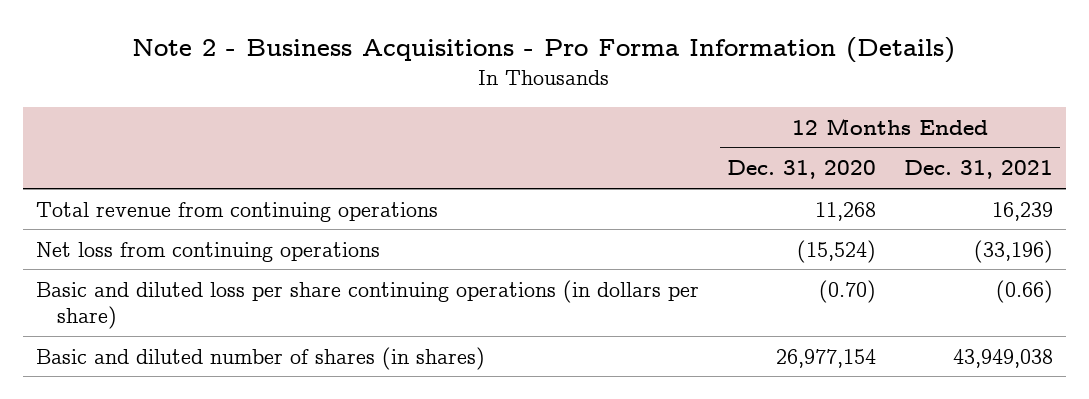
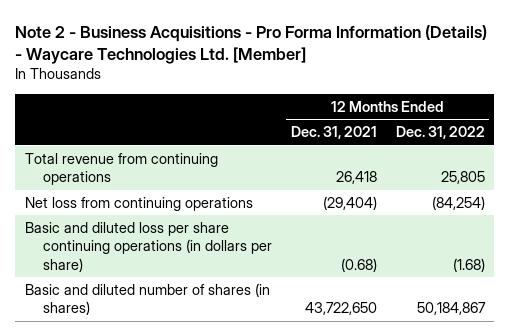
- Note 2 - Business Acquisitions - Pro Forma Information (Details)
+ Note 2 - Business Acquisitions - Pro Forma Information (Details) - Waycare Technologies Ltd. [Member]
- | 12 Months Ended Dec. 31, 2020 | 12 Months Ended Dec. 31, 2021
+ | 12 Months Ended Dec. 31, 2021 | 12 Months Ended Dec. 31, 2022
- Total revenue from continuing operations | 11,268 | 16,239
- Net loss from continuing operations | (15,524) | (33,196)
- Basic and diluted loss per share continuing operations (in dollars per share) | (0.70) | (0.66)
- Basic and diluted number of shares (in shares) | 26,977,154 | 43,949,038
+ Total revenue from continuing operations | 26,418 | 25,805
+ Net loss from continuing operations | (29,404) | (84,254)
+ Basic and diluted loss per share continuing operations (in dollars per share) | (0.68) | (1.68)
+ Basic and diluted number of shares (in shares) | 43,722,650 | 50,184,867

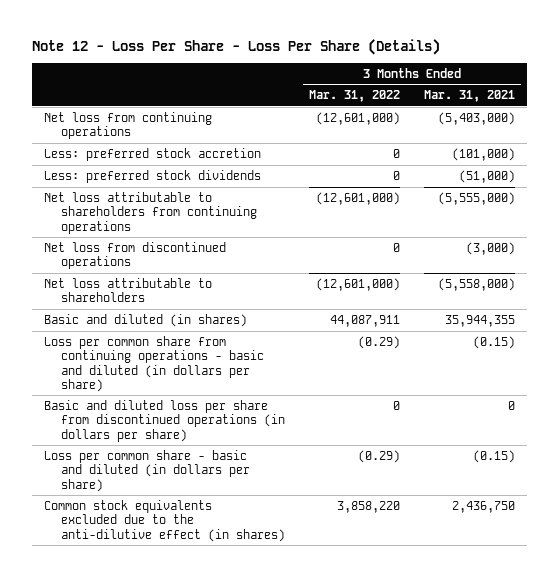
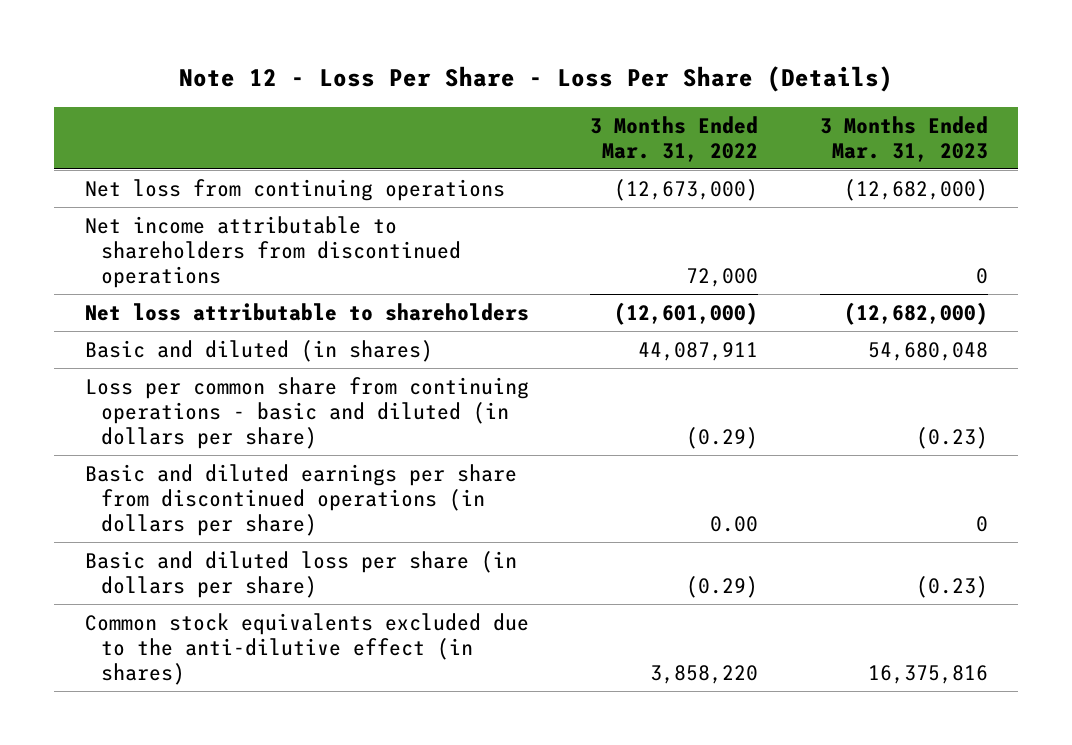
- | 3 Months Ended Mar. 31, 2022 | 3 Months Ended Mar. 31, 2021
+ | 3 Months Ended Mar. 31, 2022 | 3 Months Ended Mar. 31, 2023
- Net loss from continuing operations | (12,601,000) | (5,403,000)
- Less: preferred stock accretion | 0 | (101,000)
- Less: preferred stock dividends | 0 | (51,000)
- Net loss attributable to shareholders from continuing operations | (12,601,000) | (5,555,000)
- Net loss from discontinued operations | 0 | (3,000)
+ Net loss from continuing operations | (12,673,000) | (12,682,000)
+ Net income attributable to shareholders from discontinued operations | 72,000 | 0
- Basic and diluted loss per share from discontinued operations (in dollars per share) | 0 | 0
- Loss per common share - basic and diluted (in dollars per share) | (0.29) | (0.15)
+ Basic and diluted earnings per share from discontinued operations (in dollars per share) | 0.00 | 0
+ Basic and diluted loss per share (in dollars per share) | (0.29) | (0.23)

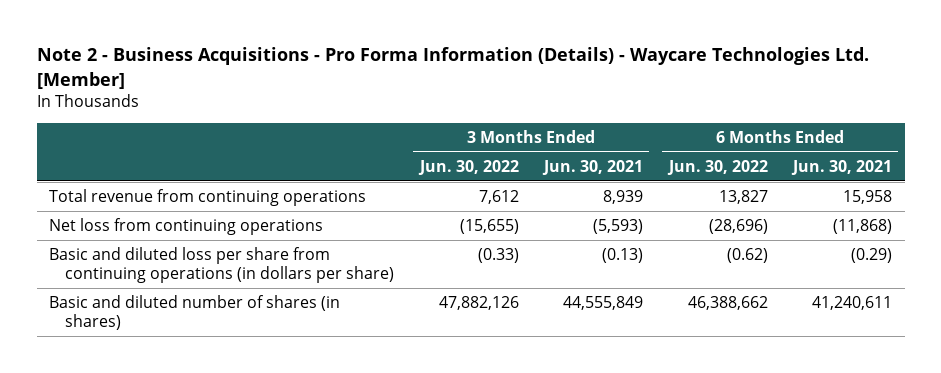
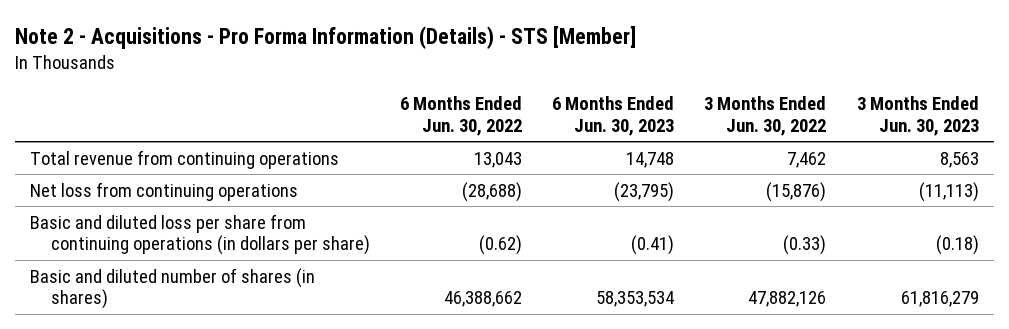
- Note 2 - Business Acquisitions - Pro Forma Information (Details) - Waycare Technologies Ltd. [Member]
+ Note 2 - Acquisitions - Pro Forma Information (Details) - STS [Member]
- | 3 Months Ended Jun. 30, 2022 | 3 Months Ended Jun. 30, 2021 | 6 Months Ended Jun. 30, 2022 | 6 Months Ended Jun. 30, 2021
+ | 6 Months Ended Jun. 30, 2022 | 6 Months Ended Jun. 30, 2023 | 3 Months Ended Jun. 30, 2022 | 3 Months Ended Jun. 30, 2023
- Total revenue from continuing operations | 7,612 | 8,939 | 13,827 | 15,958
- Net loss from continuing operations | (15,655) | (5,593) | (28,696) | (11,868)
+ Total revenue from continuing operations | 13,043 | 14,748 | 7,462 | 8,563
+ Net loss from continuing operations | (28,688) | (23,795) | (15,876) | (11,113)

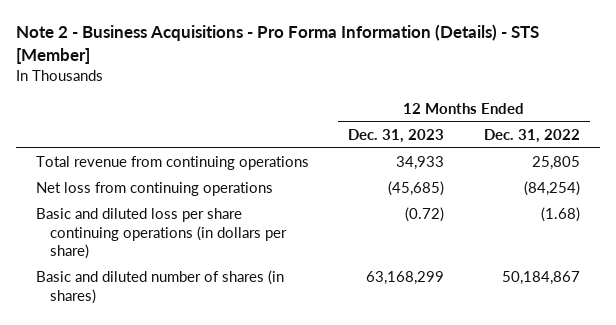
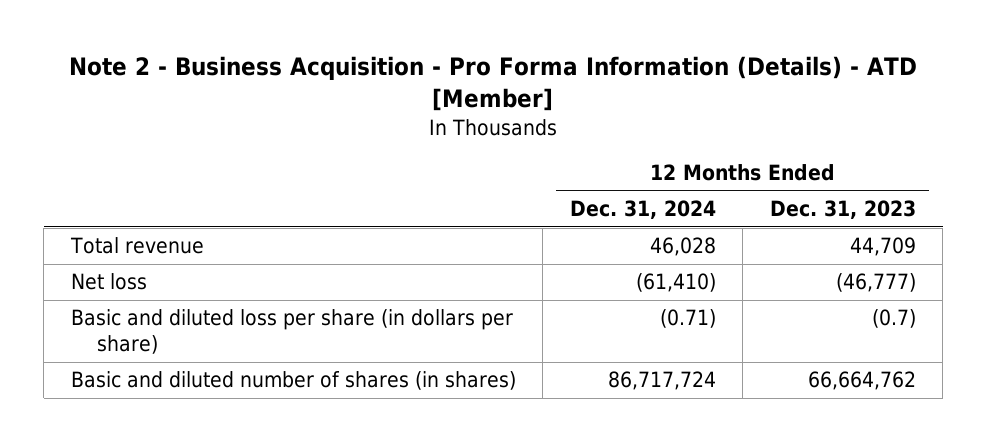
- Note 2 - Business Acquisitions - Pro Forma Information (Details) - STS [Member]
+ Note 2 - Business Acquisition - Pro Forma Information (Details) - ATD [Member]
- | 12 Months Ended Dec. 31, 2023 | 12 Months Ended Dec. 31, 2022
+ | 12 Months Ended Dec. 31, 2024 | 12 Months Ended Dec. 31, 2023
- Total revenue from continuing operations | 34,933 | 25,805
- Net loss from continuing operations | (45,685) | (84,254)
- Basic and diluted loss per share continuing operations (in dollars per share) | (0.72) | (1.68)
- Basic and diluted number of shares (in shares) | 63,168,299 | 50,184,867
+ Total revenue | 46,028 | 44,709
+ Net loss | (61,410) | (46,777)
+ Basic and diluted loss per share (in dollars per share) | (0.71) | (0.7)
+ Basic and diluted number of shares (in shares) | 86,717,724 | 66,664,762

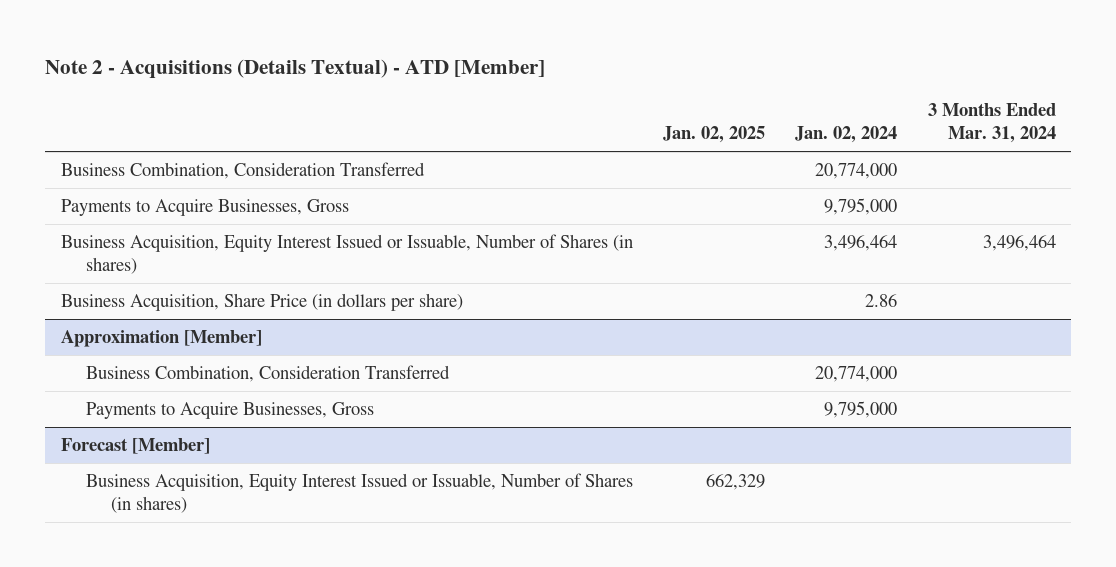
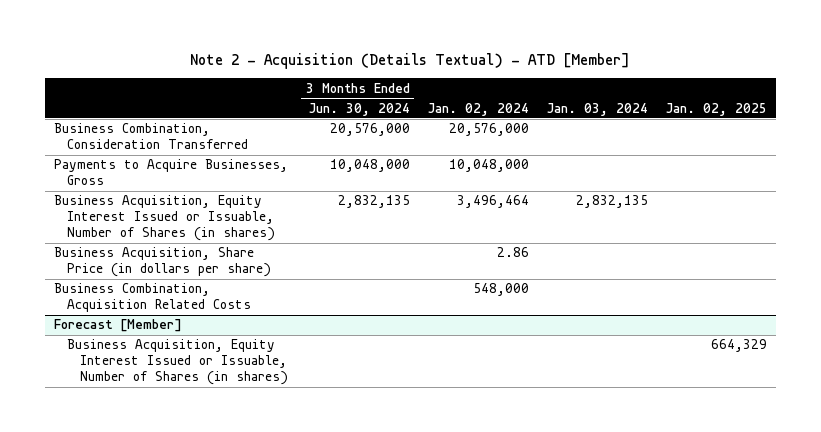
- Note 2 - Acquisitions (Details Textual) - ATD [Member]
+ Note 2 - Acquisition (Details Textual) - ATD [Member]
- | Jan. 02, 2025 | Jan. 02, 2024 | 3 Months Ended Mar. 31, 2024
+ | 3 Months Ended Jun. 30, 2024 | Jan. 02, 2024 | Jan. 03, 2024 | Jan. 02, 2025
- Business Combination, Consideration Transferred | | 20,774,000 |
- Payments to Acquire Businesses, Gross | | 9,795,000 |
+ Business Combination, Consideration Transferred | 20,576,000 | 20,576,000 | |
+ Payments to Acquire Businesses, Gross | 10,048,000 | 10,048,000 | |
- Approximation [Member]
- Business Combination, Consideration Transferred | | 20,774,000 |
- Payments to Acquire Businesses, Gross | | 9,795,000 |
+ Business Combination, Acquisition Related Costs | | 548,000 | |
@ Forecast [Member]
- Business Acquisition, Equity Interest Issued or Issuable, Number of Shares (in shares) | 662,329 | |
+ Business Acquisition, Equity Interest Issued or Issuable, Number of Shares (in shares) | | | | 664,329

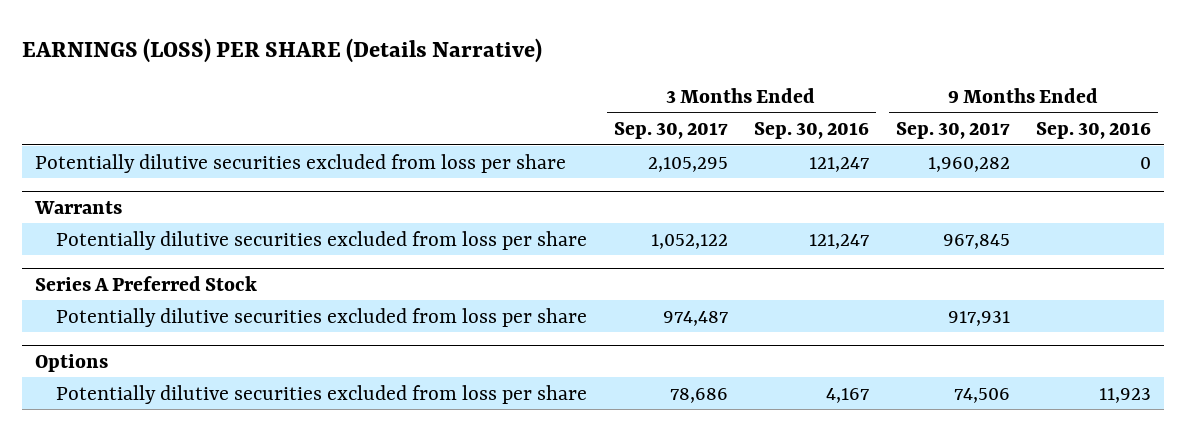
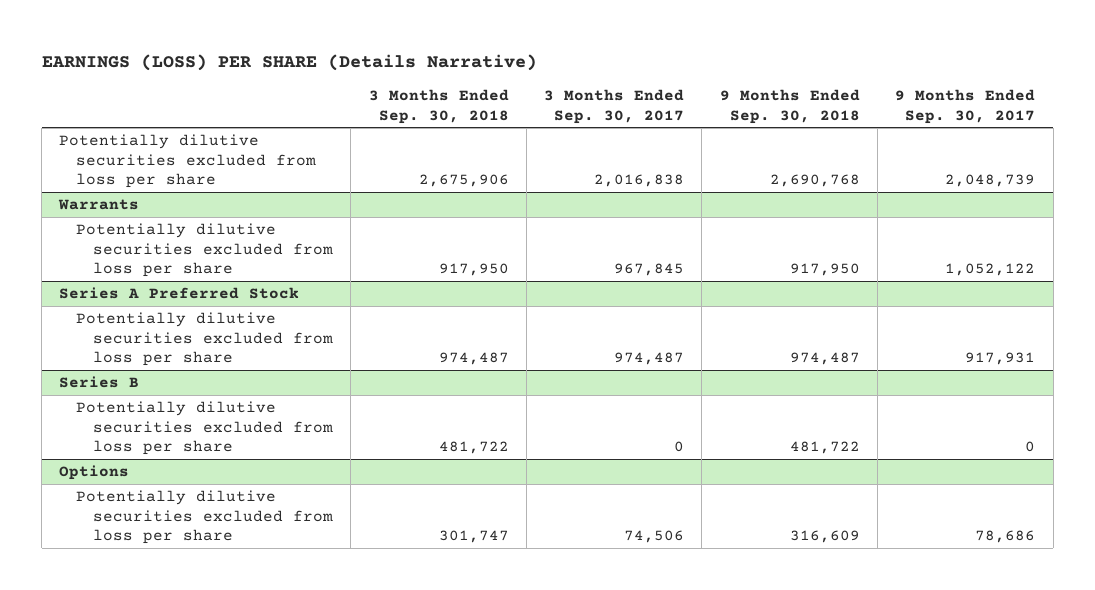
- | 3 Months Ended Sep. 30, 2017 | 3 Months Ended Sep. 30, 2016 | 9 Months Ended Sep. 30, 2017 | 9 Months Ended Sep. 30, 2016
+ | 3 Months Ended Sep. 30, 2018 | 3 Months Ended Sep. 30, 2017 | 9 Months Ended Sep. 30, 2018 | 9 Months Ended Sep. 30, 2017
- Potentially dilutive securities excluded from loss per share | 2,105,295 | 121,247 | 1,960,282 | 0
+ Potentially dilutive securities excluded from loss per share | 2,675,906 | 2,016,838 | 2,690,768 | 2,048,739
@ Warrants
- Potentially dilutive securities excluded from loss per share | 1,052,122 | 121,247 | 967,845 |
+ Potentially dilutive securities excluded from loss per share | 917,950 | 967,845 | 917,950 | 1,052,122
+ Series B
+ Potentially dilutive securities excluded from loss per share | 481,722 | 0 | 481,722 | 0
@ Options
- Potentially dilutive securities excluded from loss per share | 78,686 | 4,167 | 74,506 | 11,923
+ Potentially dilutive securities excluded from loss per share | 301,747 | 74,506 | 316,609 | 78,686

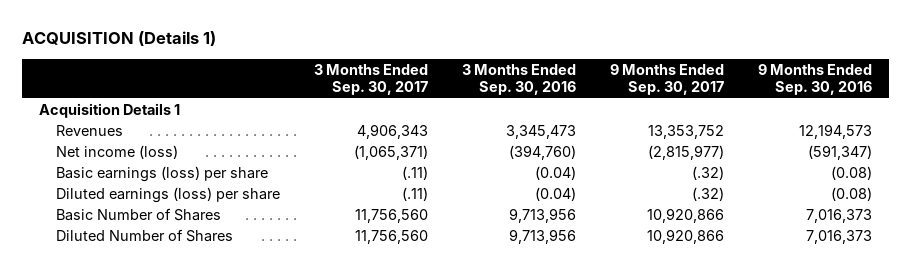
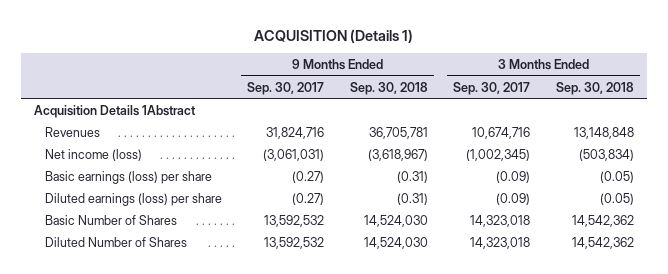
- | 3 Months Ended Sep. 30, 2017 | 3 Months Ended Sep. 30, 2016 | 9 Months Ended Sep. 30, 2017 | 9 Months Ended Sep. 30, 2016
+ | 9 Months Ended Sep. 30, 2017 | 9 Months Ended Sep. 30, 2018 | 3 Months Ended Sep. 30, 2017 | 3 Months Ended Sep. 30, 2018
- Acquisition Details 1
- Revenues | 4,906,343 | 3,345,473 | 13,353,752 | 12,194,573
- Net income (loss) | (1,065,371) | (394,760) | (2,815,977) | (591,347)
- Basic earnings (loss) per share | (.11) | (0.04) | (.32) | (0.08)
- Diluted earnings (loss) per share | (.11) | (0.04) | (.32) | (0.08)
- Basic Number of Shares | 11,756,560 | 9,713,956 | 10,920,866 | 7,016,373
- Diluted Number of Shares | 11,756,560 | 9,713,956 | 10,920,866 | 7,016,373
+ Acquisition Details 1Abstract
+ Revenues | 31,824,716 | 36,705,781 | 10,674,716 | 13,148,848
+ Net income (loss) | (3,061,031) | (3,618,967) | (1,002,345) | (503,834)
+ Basic earnings (loss) per share | (0.27) | (0.31) | (0.09) | (0.05)
+ Diluted earnings (loss) per share | (0.27) | (0.31) | (0.09) | (0.05)
+ Basic Number of Shares | 13,592,532 | 14,524,030 | 14,323,018 | 14,542,362
+ Diluted Number of Shares | 13,592,532 | 14,524,030 | 14,323,018 | 14,542,362

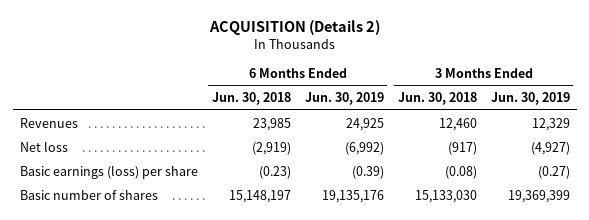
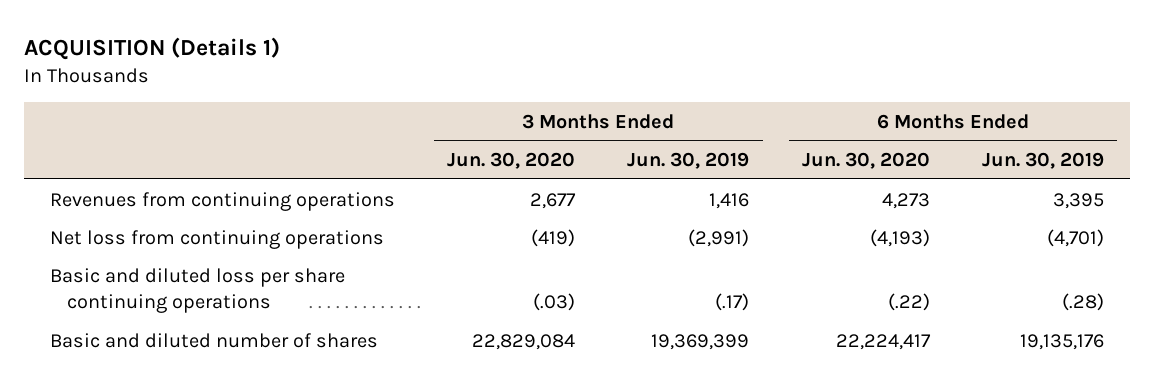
- ACQUISITION (Details 2)
+ ACQUISITION (Details 1)
- | 6 Months Ended Jun. 30, 2018 | 6 Months Ended Jun. 30, 2019 | 3 Months Ended Jun. 30, 2018 | 3 Months Ended Jun. 30, 2019
+ | 3 Months Ended Jun. 30, 2020 | 3 Months Ended Jun. 30, 2019 | 6 Months Ended Jun. 30, 2020 | 6 Months Ended Jun. 30, 2019
- Revenues | 23,985 | 24,925 | 12,460 | 12,329
- Net loss | (2,919) | (6,992) | (917) | (4,927)
- Basic earnings (loss) per share | (0.23) | (0.39) | (0.08) | (0.27)
- Basic number of shares | 15,148,197 | 19,135,176 | 15,133,030 | 19,369,399
+ Revenues from continuing operations | 2,677 | 1,416 | 4,273 | 3,395
+ Net loss from continuing operations | (419) | (2,991) | (4,193) | (4,701)
+ Basic and diluted loss per share continuing operations | (.03) | (.17) | (.22) | (.28)
+ Basic and diluted number of shares | 22,829,084 | 19,369,399 | 22,224,417 | 19,135,176

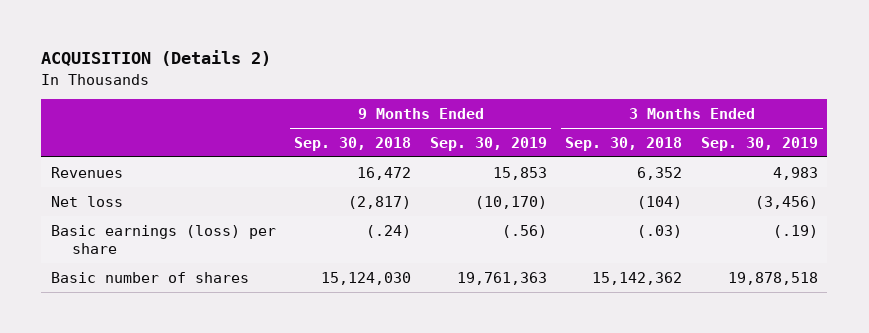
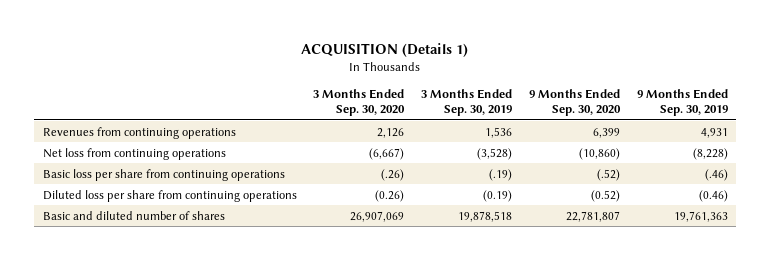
- ACQUISITION (Details 2)
+ ACQUISITION (Details 1)
- | 9 Months Ended Sep. 30, 2018 | 9 Months Ended Sep. 30, 2019 | 3 Months Ended Sep. 30, 2018 | 3 Months Ended Sep. 30, 2019
+ | 3 Months Ended Sep. 30, 2020 | 3 Months Ended Sep. 30, 2019 | 9 Months Ended Sep. 30, 2020 | 9 Months Ended Sep. 30, 2019
- Revenues | 16,472 | 15,853 | 6,352 | 4,983
- Net loss | (2,817) | (10,170) | (104) | (3,456)
- Basic earnings (loss) per share | (.24) | (.56) | (.03) | (.19)
- Basic number of shares | 15,124,030 | 19,761,363 | 15,142,362 | 19,878,518
+ Revenues from continuing operations | 2,126 | 1,536 | 6,399 | 4,931
+ Net loss from continuing operations | (6,667) | (3,528) | (10,860) | (8,228)
+ Basic loss per share from continuing operations | (.26) | (.19) | (.52) | (.46)
+ Diluted loss per share from continuing operations | (0.26) | (0.19) | (0.52) | (0.46)
+ Basic and diluted number of shares | 26,907,069 | 19,878,518 | 22,781,807 | 19,761,363

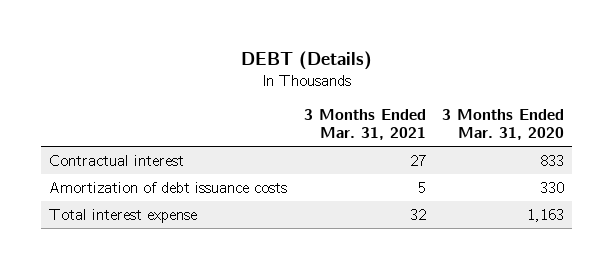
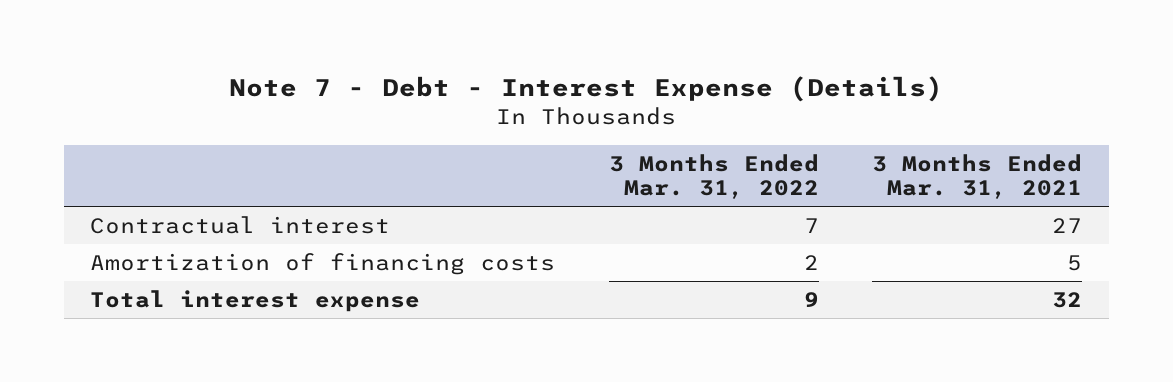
- DEBT (Details)
+ Note 7 - Debt - Interest Expense (Details)
- | 3 Months Ended Mar. 31, 2021 | 3 Months Ended Mar. 31, 2020
+ | 3 Months Ended Mar. 31, 2022 | 3 Months Ended Mar. 31, 2021
- Amortization of debt issuance costs | 5 | 330
+ Amortization of financing costs | 2 | 5

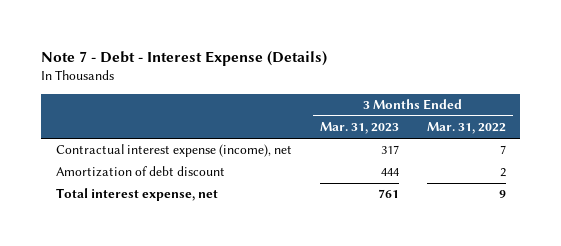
- | 3 Months Ended Mar. 31, 2022 | 3 Months Ended Mar. 31, 2021
+ | 3 Months Ended Mar. 31, 2023 | 3 Months Ended Mar. 31, 2022
- Contractual interest | 7 | 27
- Amortization of financing costs | 2 | 5
- Total interest expense | 9 | 32
+ Contractual interest expense (income), net | 317 | 7
+ Amortization of debt discount | 444 | 2
+ Total interest expense, net | 761 | 9

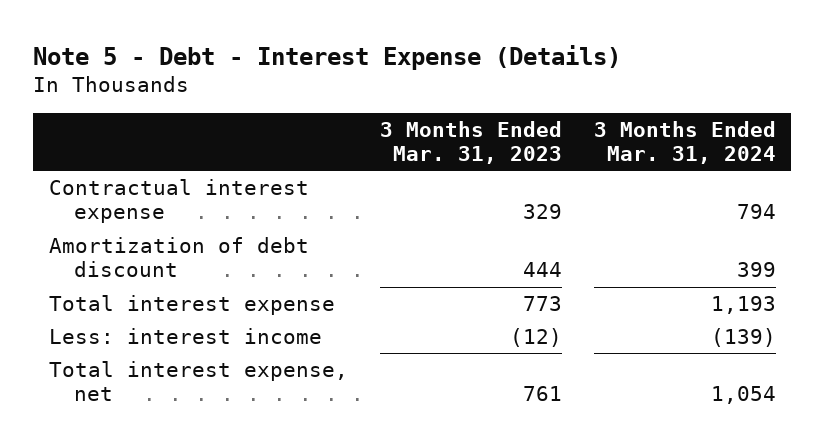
- Note 7 - Debt - Interest Expense (Details)
+ Note 5 - Debt - Interest Expense (Details)
- | 3 Months Ended Mar. 31, 2023 | 3 Months Ended Mar. 31, 2022
+ | 3 Months Ended Mar. 31, 2023 | 3 Months Ended Mar. 31, 2024
- Contractual interest expense (income), net | 317 | 7
+ Contractual interest expense | 329 | 794
+ Total interest expense | 773 | 1,193
+ Less: interest income | (12) | (139)

